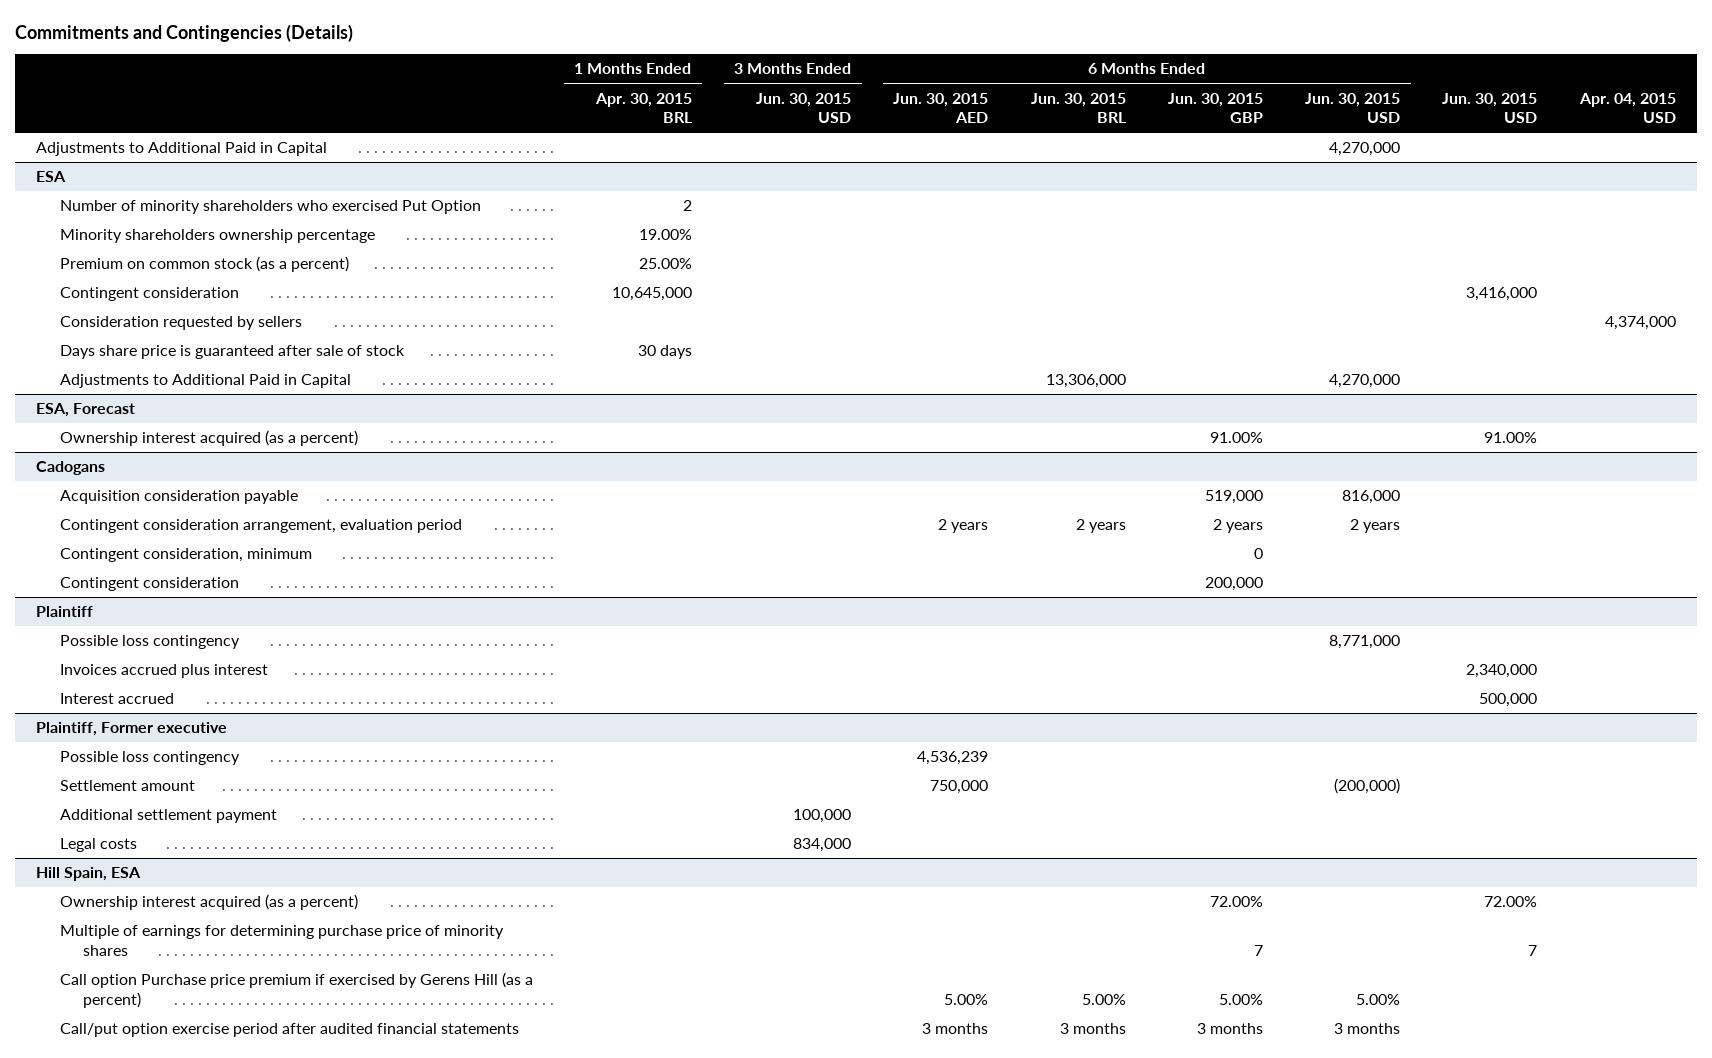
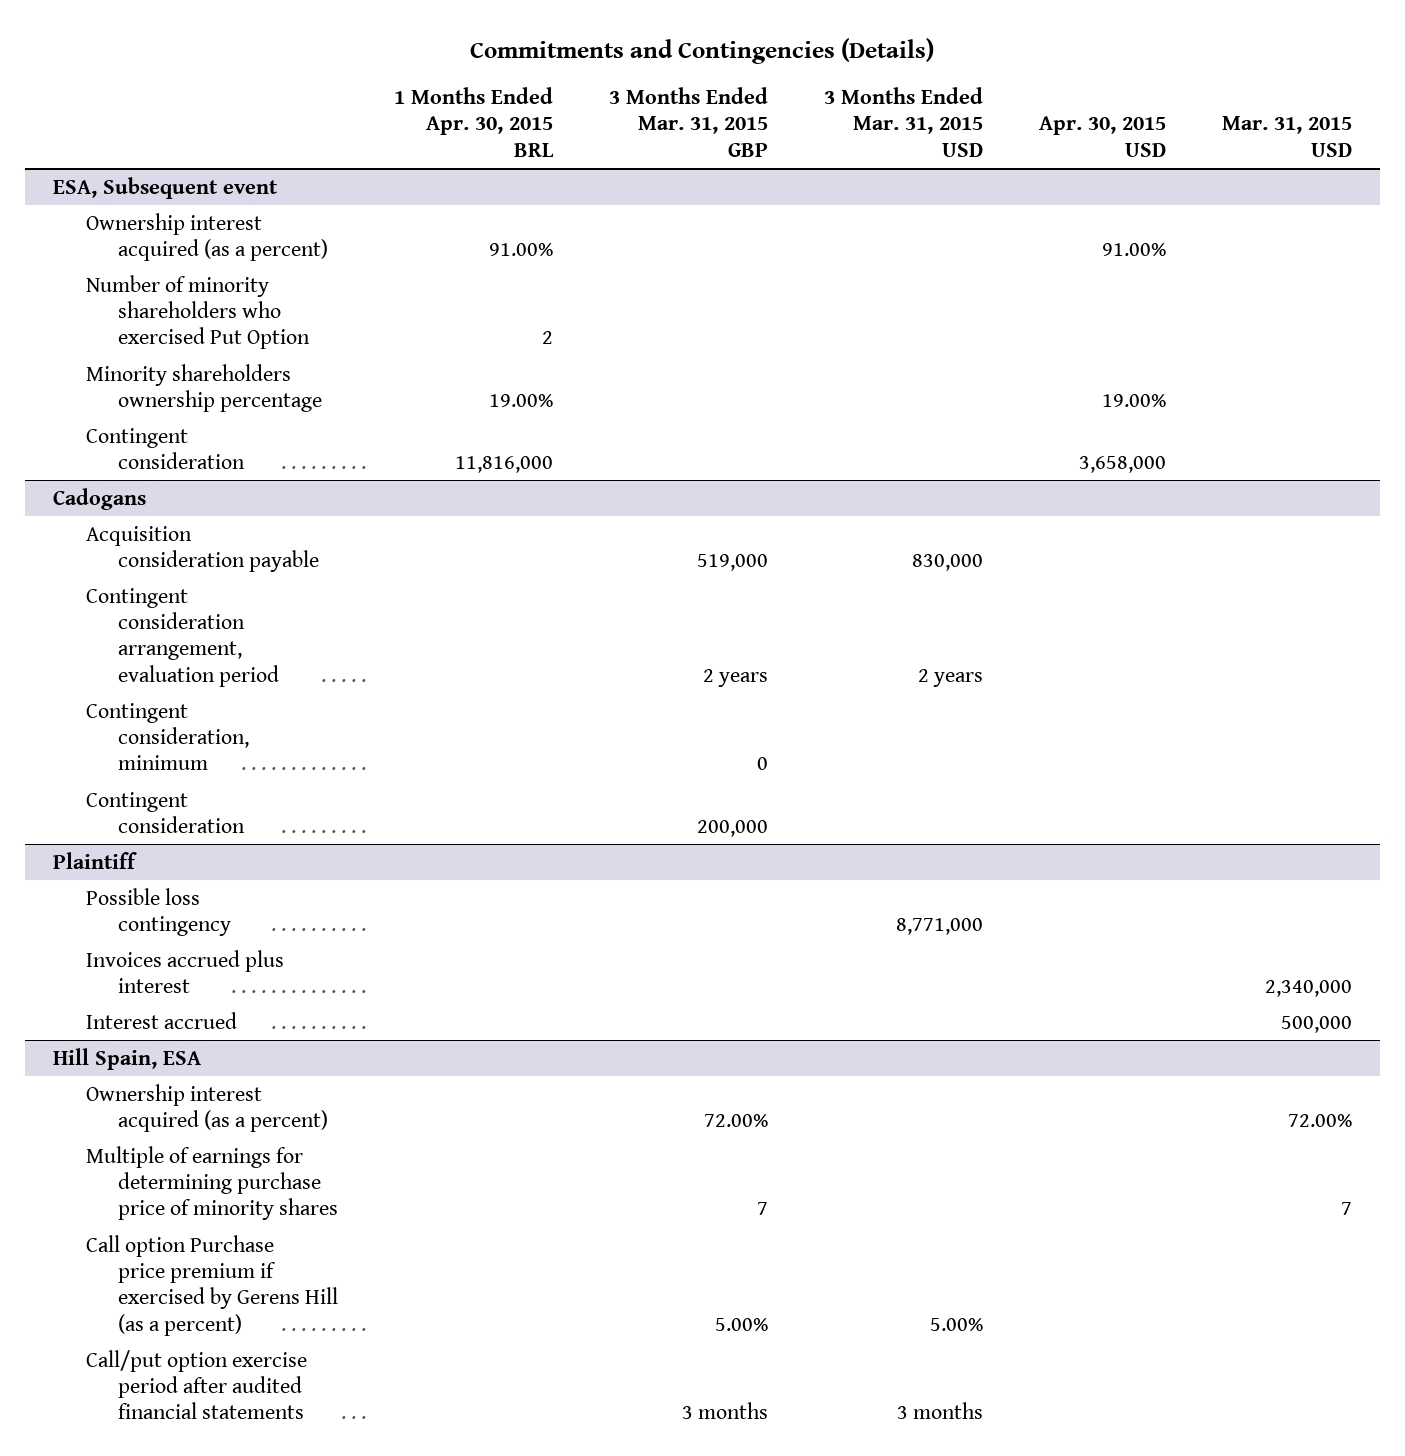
- | 1 Months Ended Apr. 30, 2015 BRL | 3 Months Ended Jun. 30, 2015 USD | 6 Months Ended Jun. 30, 2015 AED | 6 Months Ended Jun. 30, 2015 BRL | 6 Months Ended Jun. 30, 2015 GBP | 6 Months Ended Jun. 30, 2015 USD | Jun. 30, 2015 USD | Apr. 04, 2015 USD
+ | 1 Months Ended Apr. 30, 2015 BRL | 3 Months Ended Mar. 31, 2015 GBP | 3 Months Ended Mar. 31, 2015 USD | Apr. 30, 2015 USD | Mar. 31, 2015 USD
- Adjustments to Additional Paid in Capital | | | | | | 4,270,000 | |
- ESA
+ ESA, Subsequent event
+ Ownership interest acquired (as a percent) | 91.00% | | | 91.00% |
- Premium on common stock (as a percent) | 25.00% | | | | | | |
- Contingent consideration | 10,645,000 | | | | | | 3,416,000 |
- Consideration requested by sellers | | | | | | | | 4,374,000
- Days share price is guaranteed after sale of stock | 30 days | | | | | | |
- Adjustments to Additional Paid in Capital | | | | 13,306,000 | | 4,270,000 | |
- ESA, Forecast
- Ownership interest acquired (as a percent) | | | | | 91.00% | | 91.00% |
+ Contingent consideration | 11,816,000 | | | 3,658,000 |
- Plaintiff, Former executive
- Possible loss contingency | | | 4,536,239 | | | | |
- Settlement amount | | | 750,000 | | | (200,000) | |
- Additional settlement payment | | 100,000 | | | | | |
- Legal costs | | 834,000 | | | | | |

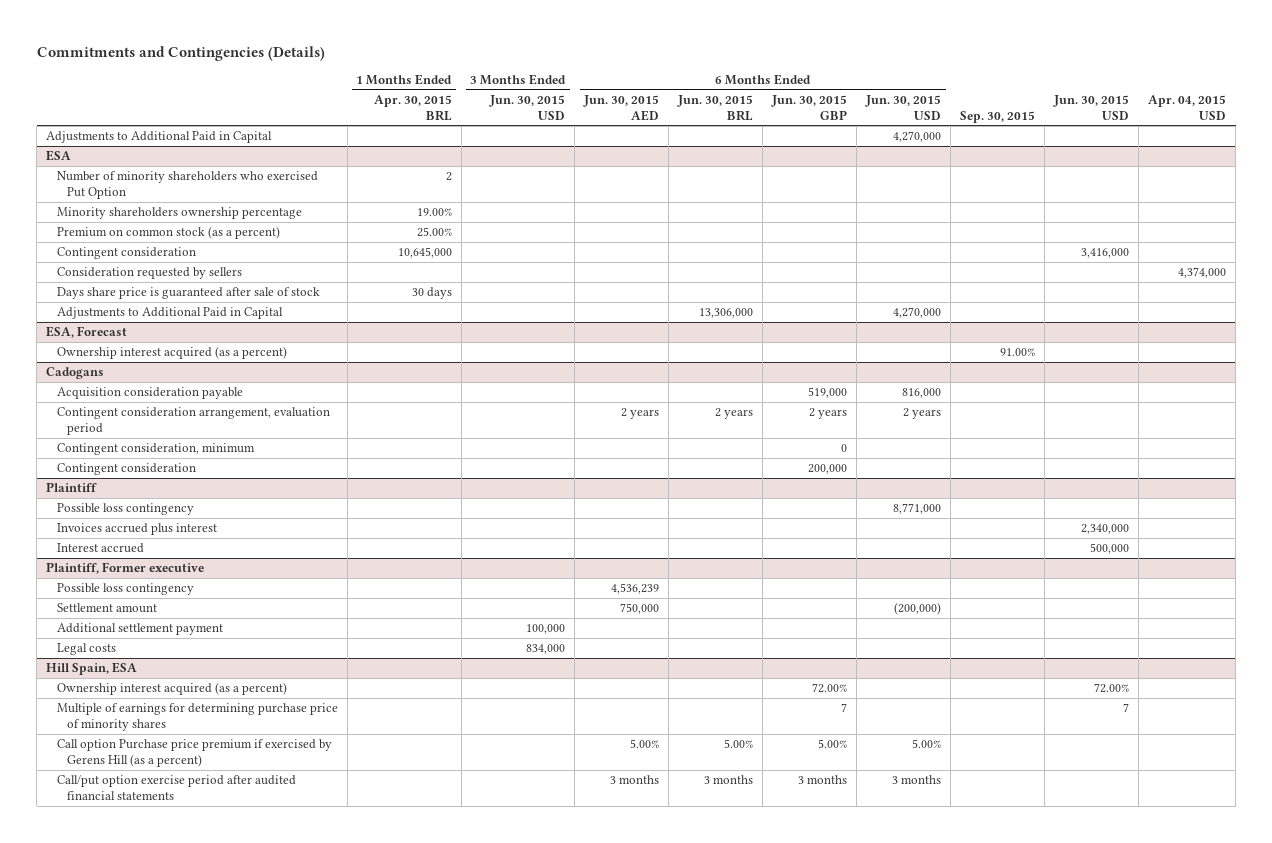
- | 1 Months Ended Apr. 30, 2015 BRL | 3 Months Ended Mar. 31, 2015 GBP | 3 Months Ended Mar. 31, 2015 USD | Apr. 30, 2015 USD | Mar. 31, 2015 USD
+ | 1 Months Ended Apr. 30, 2015 BRL | 3 Months Ended Jun. 30, 2015 USD | 6 Months Ended Jun. 30, 2015 AED | 6 Months Ended Jun. 30, 2015 BRL | 6 Months Ended Jun. 30, 2015 GBP | 6 Months Ended Jun. 30, 2015 USD | Sep. 30, 2015 | Jun. 30, 2015 USD | Apr. 04, 2015 USD
- ESA, Subsequent event
- Ownership interest acquired (as a percent) | 91.00% | | | 91.00% |
+ Adjustments to Additional Paid in Capital | | | | | | 4,270,000 | | |
+ ESA
- Contingent consideration | 11,816,000 | | | 3,658,000 |
+ Premium on common stock (as a percent) | 25.00% | | | | | | | |
+ Contingent consideration | 10,645,000 | | | | | | | 3,416,000 |
+ Consideration requested by sellers | | | | | | | | | 4,374,000
+ Days share price is guaranteed after sale of stock | 30 days | | | | | | | |
+ Adjustments to Additional Paid in Capital | | | | 13,306,000 | | 4,270,000 | | |
+ ESA, Forecast
+ Ownership interest acquired (as a percent) | | | | | | | 91.00% | |
+ Plaintiff, Former executive
+ Possible loss contingency | | | 4,536,239 | | | | | |
+ Settlement amount | | | 750,000 | | | (200,000) | | |
+ Additional settlement payment | | 100,000 | | | | | | |
+ Legal costs | | 834,000 | | | | | | |

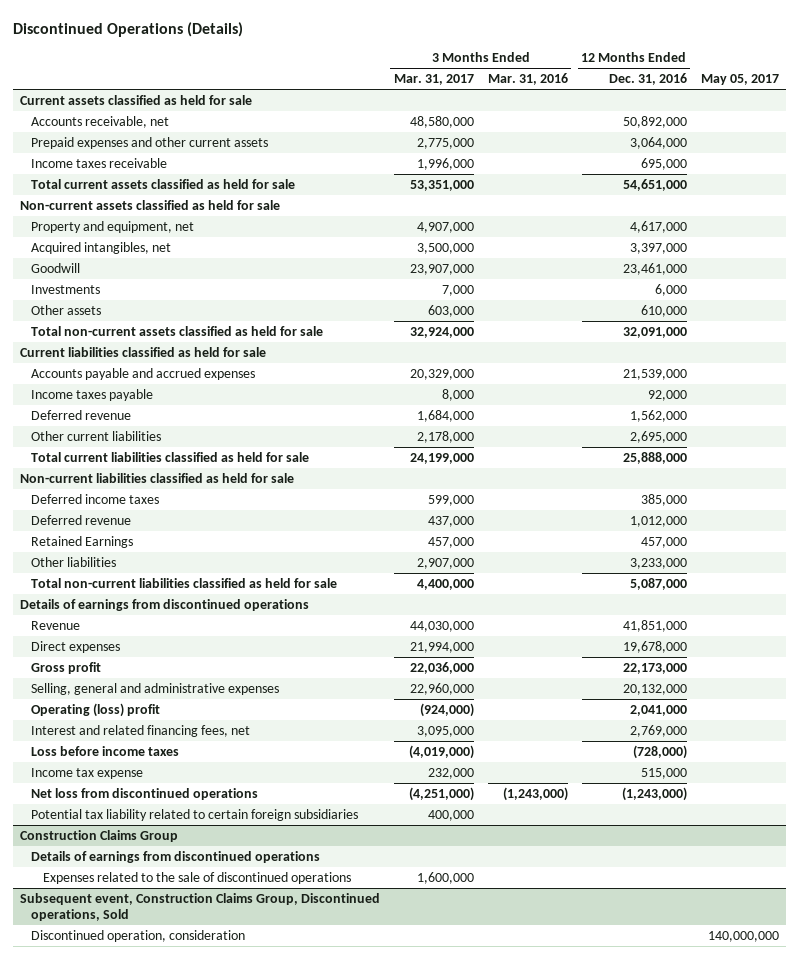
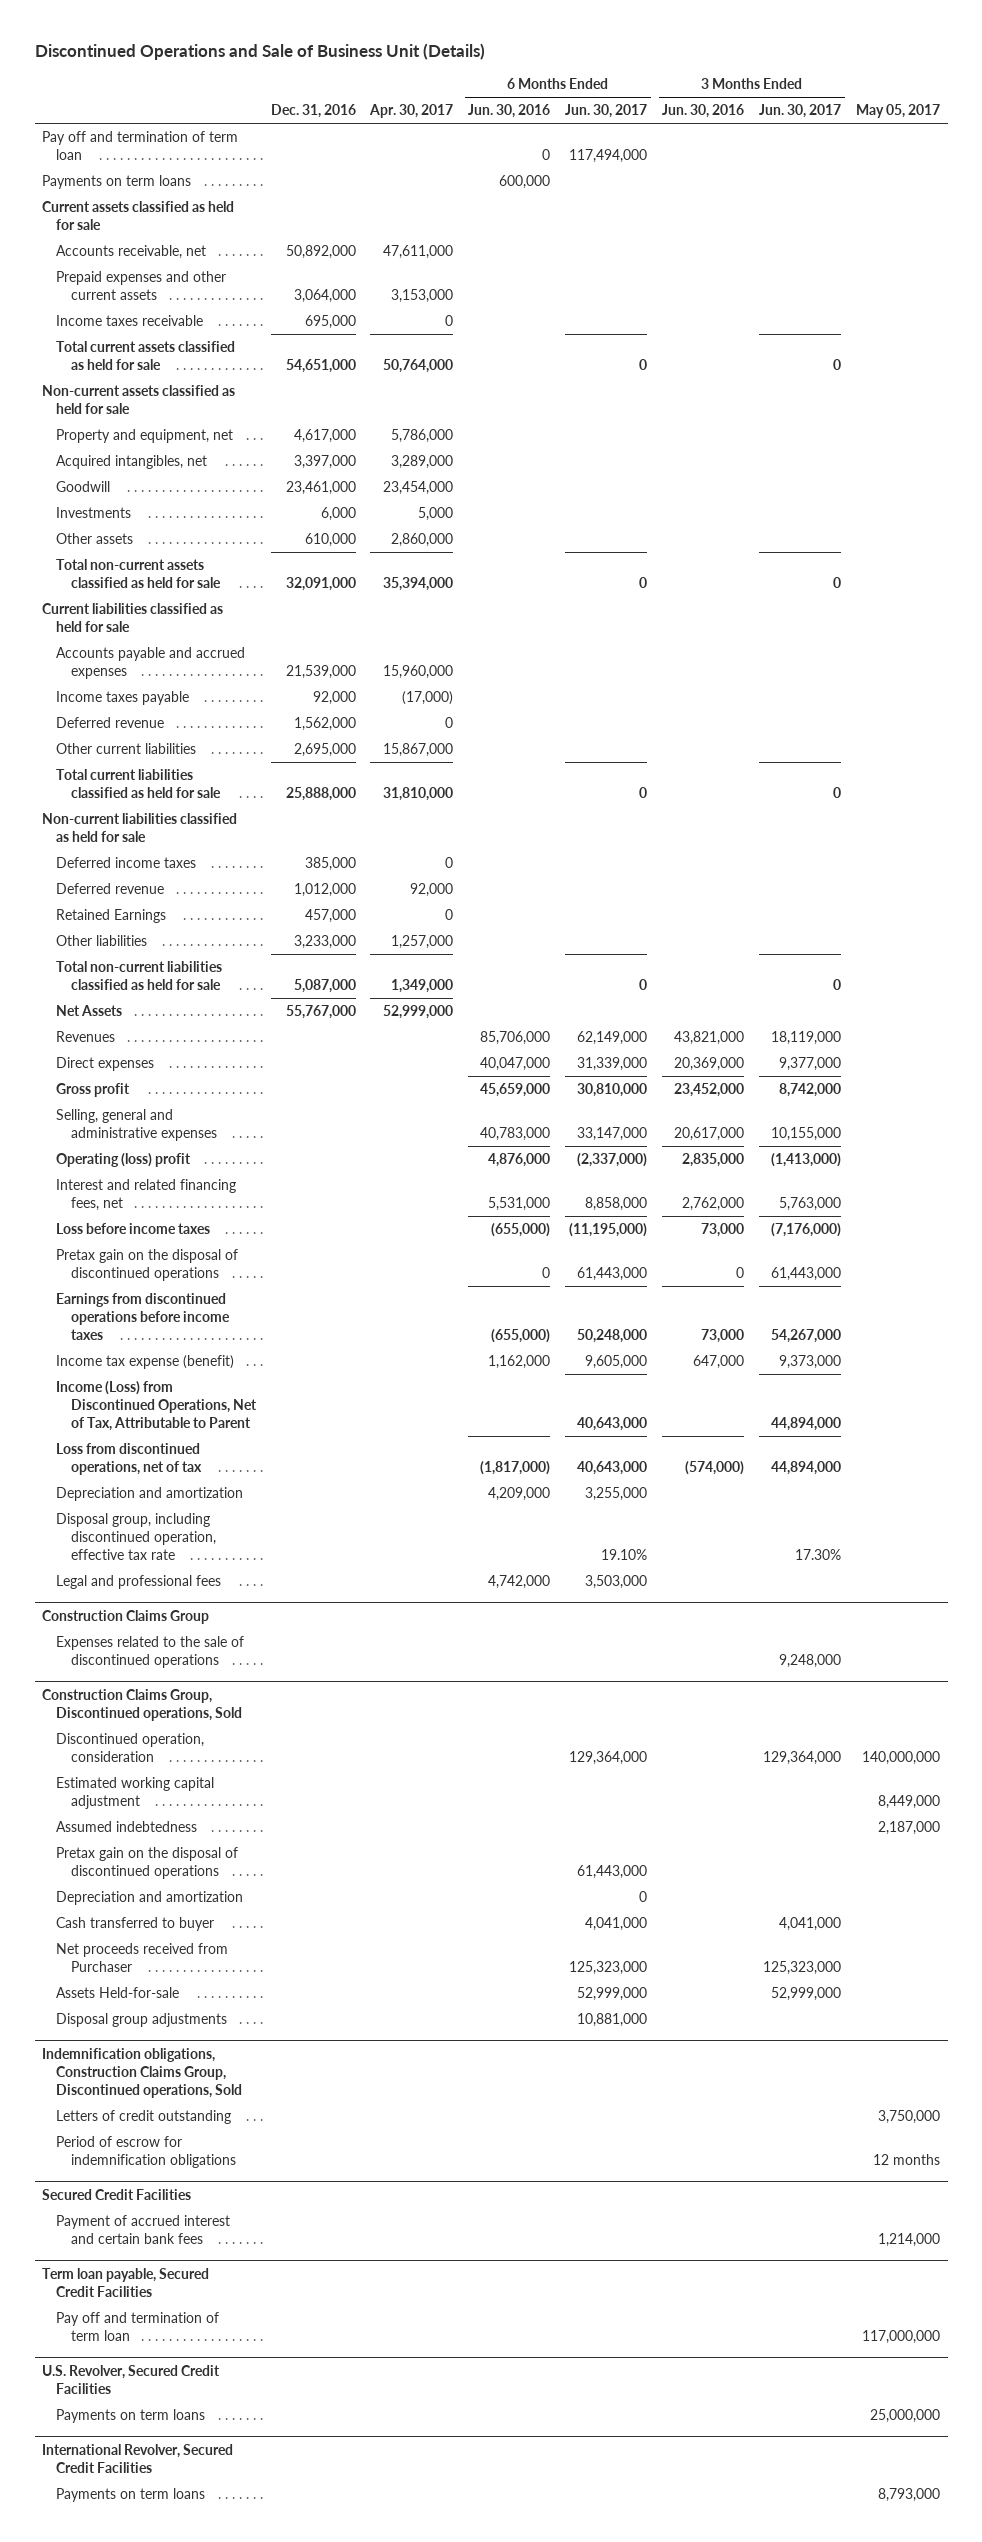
- Discontinued Operations (Details)
+ Discontinued Operations and Sale of Business Unit (Details)
- | 3 Months Ended Mar. 31, 2017 | 3 Months Ended Mar. 31, 2016 | 12 Months Ended Dec. 31, 2016 | May 05, 2017
+ | Dec. 31, 2016 | Apr. 30, 2017 | 6 Months Ended Jun. 30, 2016 | 6 Months Ended Jun. 30, 2017 | 3 Months Ended Jun. 30, 2016 | 3 Months Ended Jun. 30, 2017 | May 05, 2017
+ Pay off and termination of term loan | | | 0 | 117,494,000 | | |
+ Payments on term loans | | | 600,000 | | | |
- Details of earnings from discontinued operations
- Revenue | 44,030,000 | | 41,851,000 |
+ Net Assets | 55,767,000 | 52,999,000 | | | | |
+ Revenues | | | 85,706,000 | 62,149,000 | 43,821,000 | 18,119,000 |
- Income tax expense | 232,000 | | 515,000 |
- Net loss from discontinued operations | (4,251,000) | (1,243,000) | (1,243,000) |
- Potential tax liability related to certain foreign subsidiaries | 400,000 | | |
+ Pretax gain on the disposal of discontinued operations | | | 0 | 61,443,000 | 0 | 61,443,000 |
+ Earnings from discontinued operations before income taxes | | | (655,000) | 50,248,000 | 73,000 | 54,267,000 |
+ Income tax expense (benefit) | | | 1,162,000 | 9,605,000 | 647,000 | 9,373,000 |
+ Income (Loss) from Discontinued Operations, Net of Tax, Attributable to Parent | | | | 40,643,000 | | 44,894,000 |
+ Loss from discontinued operations, net of tax | | | (1,817,000) | 40,643,000 | (574,000) | 44,894,000 |
+ Depreciation and amortization | | | 4,209,000 | 3,255,000 | | |
+ Disposal group, including discontinued operation, effective tax rate | | | | 19.10% | | 17.30% |
+ Legal and professional fees | | | 4,742,000 | 3,503,000 | | |
@ Construction Claims Group
- Details of earnings from discontinued operations
- Subsequent event, Construction Claims Group, Discontinued operations, Sold
+ Construction Claims Group, Discontinued operations, Sold
+ Estimated working capital adjustment | | | | | | | 8,449,000
+ Assumed indebtedness | | | | | | | 2,187,000
+ Pretax gain on the disposal of discontinued operations | | | | 61,443,000 | | |
+ Depreciation and amortization | | | | 0 | | |
+ Cash transferred to buyer | | | | 4,041,000 | | 4,041,000 |
+ Net proceeds received from Purchaser | | | | 125,323,000 | | 125,323,000 |
+ Assets Held-for-sale | | | | 52,999,000 | | 52,999,000 |
+ Disposal group adjustments | | | | 10,881,000 | | |
+ Indemnification obligations, Construction Claims Group, Discontinued operations, Sold
+ Letters of credit outstanding | | | | | | | 3,750,000
+ Period of escrow for indemnification obligations | | | | | | | 12 months
+ Secured Credit Facilities
+ Payment of accrued interest and certain bank fees | | | | | | | 1,214,000
+ Term loan payable, Secured Credit Facilities
+ Pay off and termination of term loan | | | | | | | 117,000,000
+ U.S. Revolver, Secured Credit Facilities
+ Payments on term loans | | | | | | | 25,000,000
+ International Revolver, Secured Credit Facilities
+ Payments on term loans | | | | | | | 8,793,000

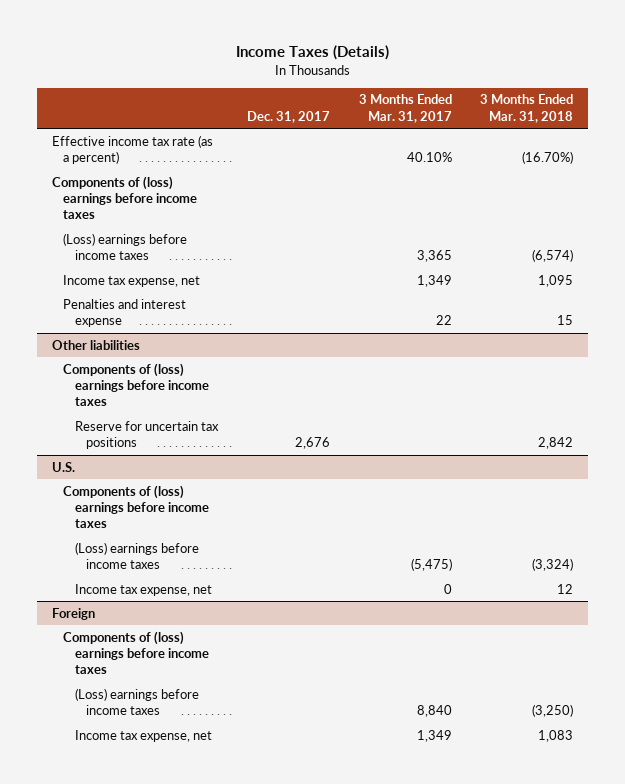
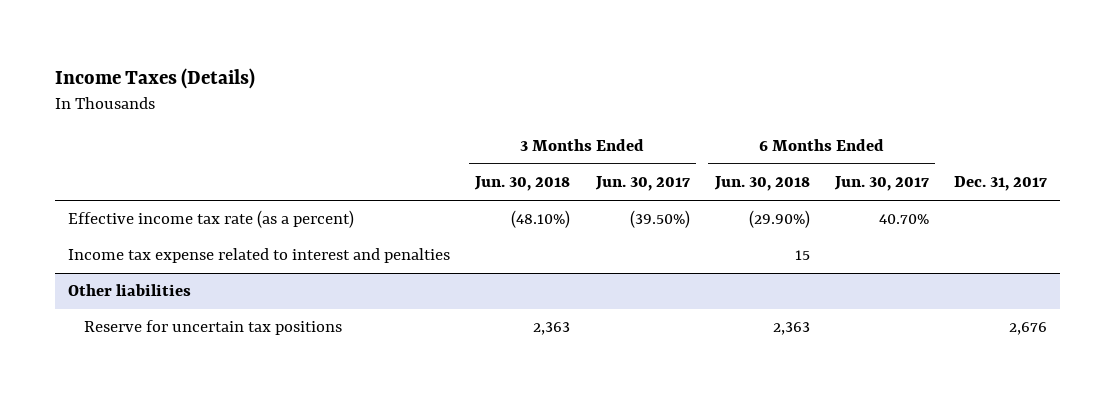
- | Dec. 31, 2017 | 3 Months Ended Mar. 31, 2017 | 3 Months Ended Mar. 31, 2018
+ | 3 Months Ended Jun. 30, 2018 | 3 Months Ended Jun. 30, 2017 | 6 Months Ended Jun. 30, 2018 | 6 Months Ended Jun. 30, 2017 | Dec. 31, 2017
- Components of (loss) earnings before income taxes
- (Loss) earnings before income taxes | | 3,365 | (6,574)
- Income tax expense, net | | 1,349 | 1,095
- Penalties and interest expense | | 22 | 15
+ Income tax expense related to interest and penalties | | | 15 | |
@ Other liabilities
- Components of (loss) earnings before income taxes
- U.S.
- Components of (loss) earnings before income taxes
- (Loss) earnings before income taxes | | (5,475) | (3,324)
- Income tax expense, net | | 0 | 12
- Foreign
- Components of (loss) earnings before income taxes
- (Loss) earnings before income taxes | | 8,840 | (3,250)
- Income tax expense, net | | 1,349 | 1,083

